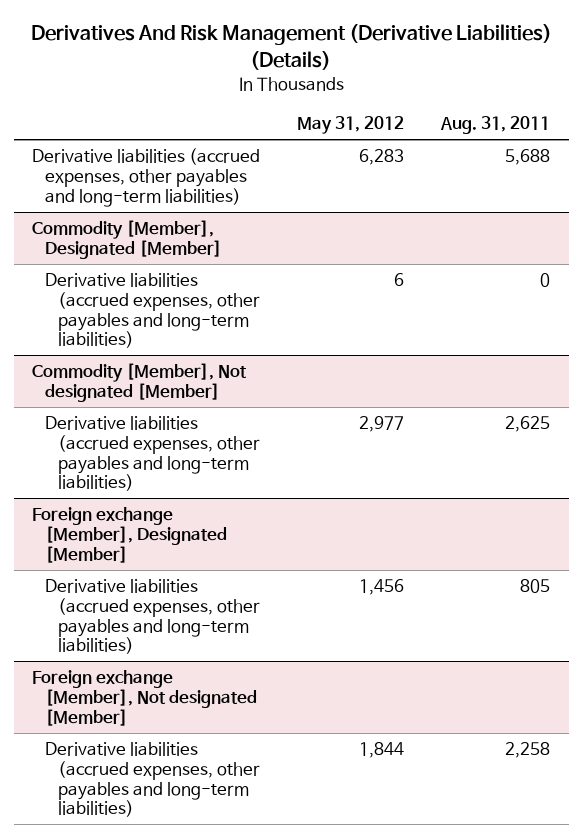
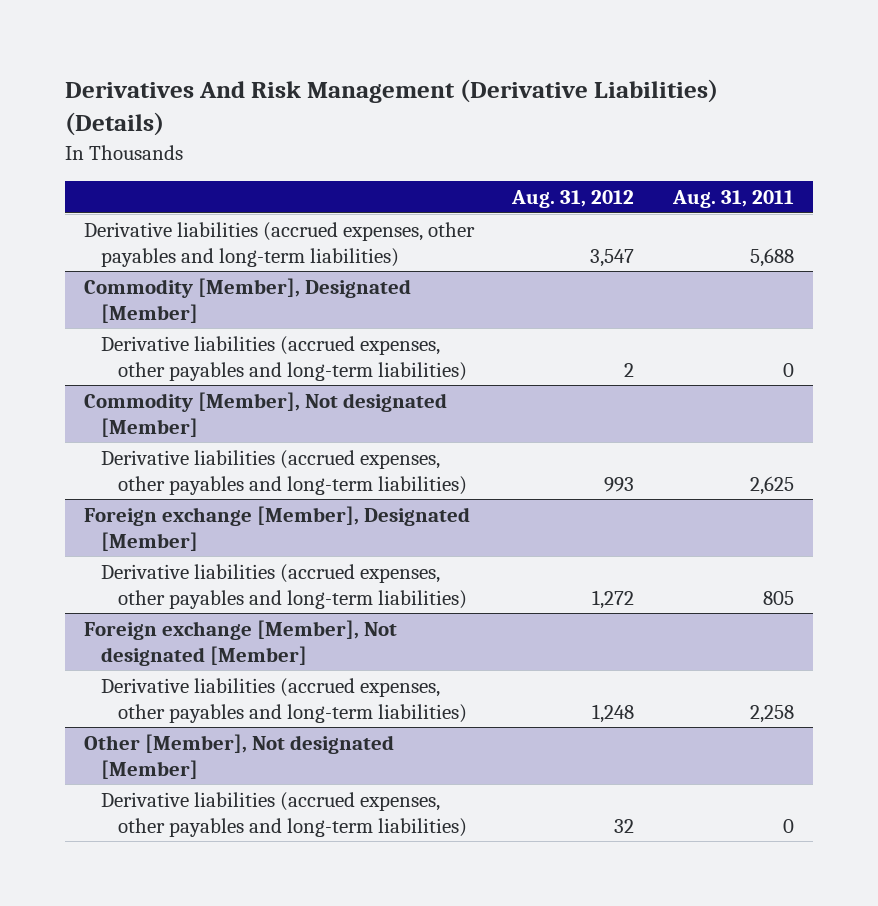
- | May 31, 2012 | Aug. 31, 2011
+ | Aug. 31, 2012 | Aug. 31, 2011
+ Other [Member], Not designated [Member]
+ Derivative liabilities (accrued expenses, other payables and long-term liabilities) | 32 | 0

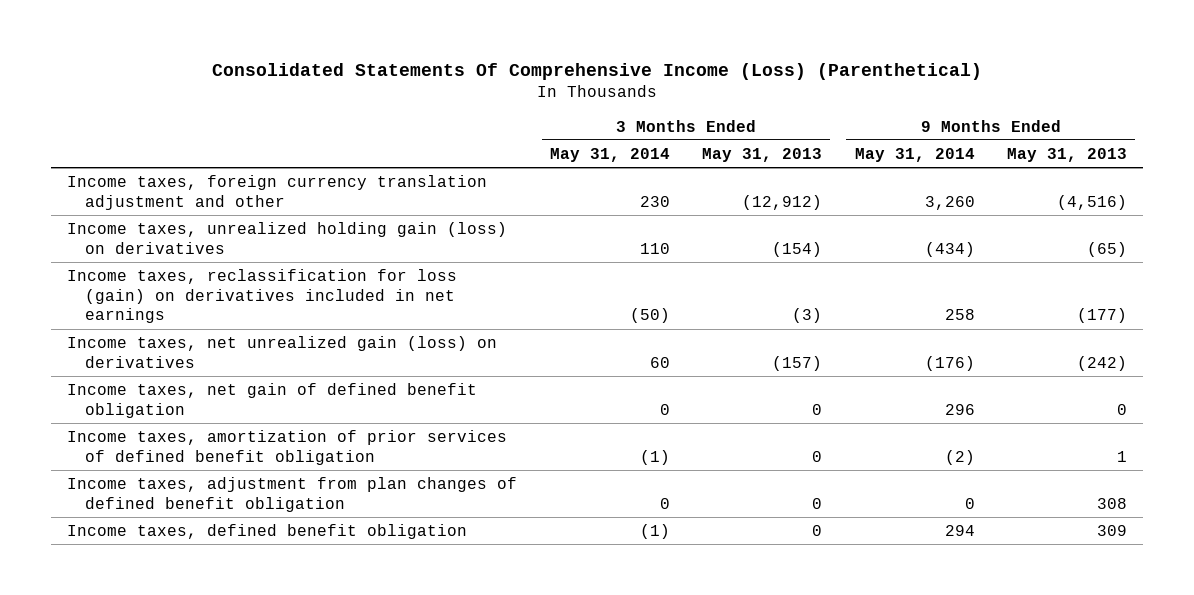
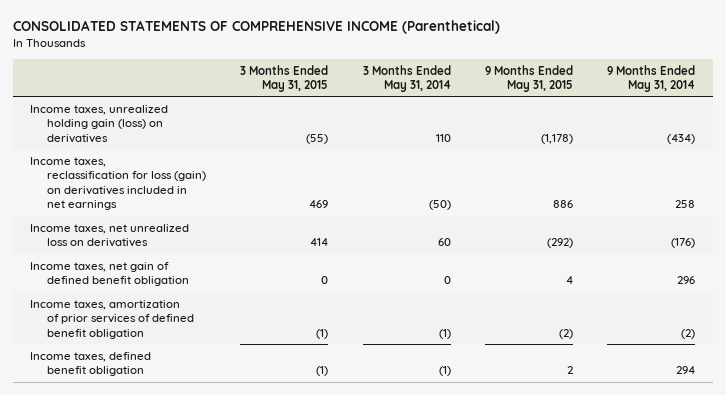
- Consolidated Statements Of Comprehensive Income (Loss) (Parenthetical)
+ CONSOLIDATED STATEMENTS OF COMPREHENSIVE INCOME (Parenthetical)
- | 3 Months Ended May 31, 2014 | 3 Months Ended May 31, 2013 | 9 Months Ended May 31, 2014 | 9 Months Ended May 31, 2013
+ | 3 Months Ended May 31, 2015 | 3 Months Ended May 31, 2014 | 9 Months Ended May 31, 2015 | 9 Months Ended May 31, 2014
- Income taxes, foreign currency translation adjustment and other | 230 | (12,912) | 3,260 | (4,516)
- Income taxes, net unrealized gain (loss) on derivatives | 60 | (157) | (176) | (242)
+ Income taxes, net unrealized loss on derivatives | 414 | 60 | (292) | (176)
- Income taxes, adjustment from plan changes of defined benefit obligation | 0 | 0 | 0 | 308

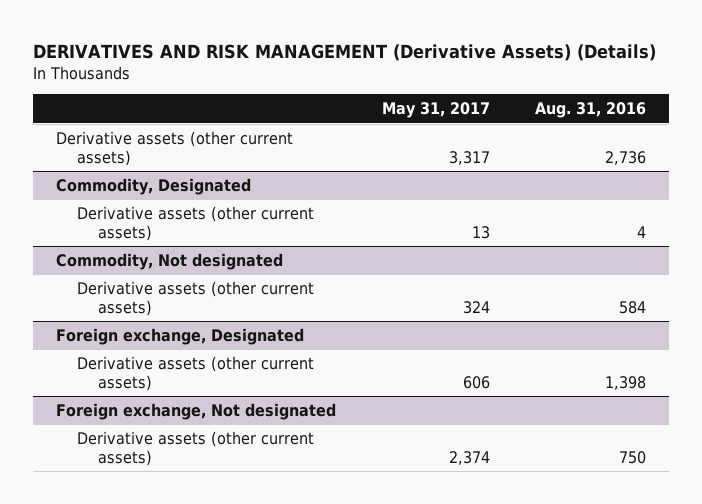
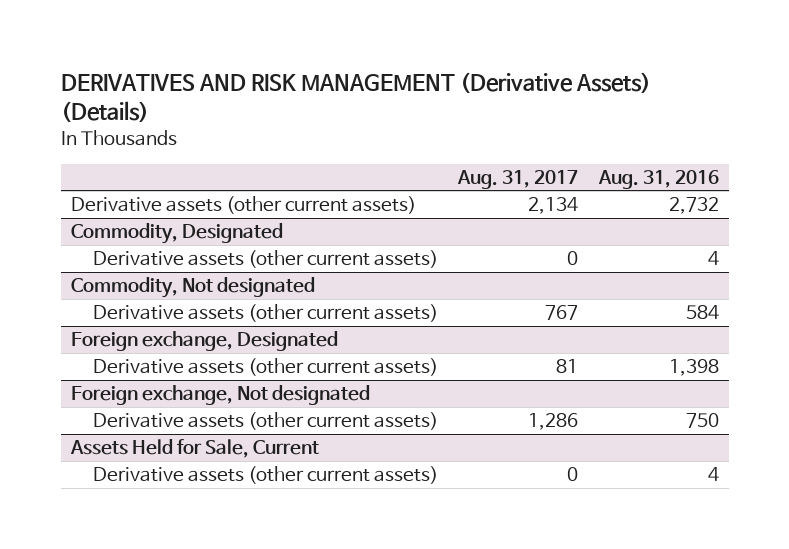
- | May 31, 2017 | Aug. 31, 2016
+ | Aug. 31, 2017 | Aug. 31, 2016
- Derivative assets (other current assets) | 3,317 | 2,736
+ Derivative assets (other current assets) | 2,134 | 2,732
+ Assets Held for Sale, Current
+ Derivative assets (other current assets) | 0 | 4

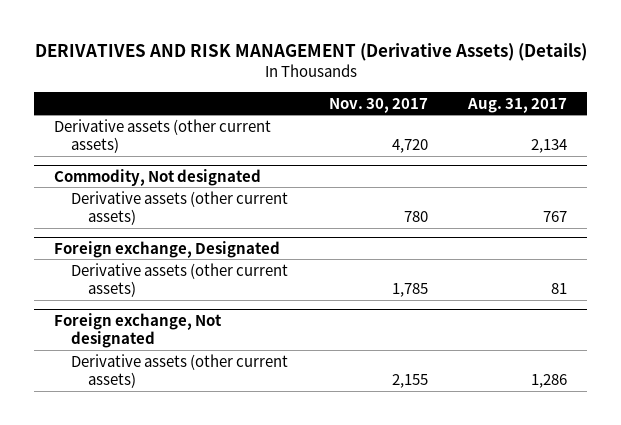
- | Aug. 31, 2017 | Aug. 31, 2016
+ | Nov. 30, 2017 | Aug. 31, 2017
- Commodity, Designated
- Derivative assets (other current assets) | 0 | 4
- Assets Held for Sale, Current
- Derivative assets (other current assets) | 0 | 4

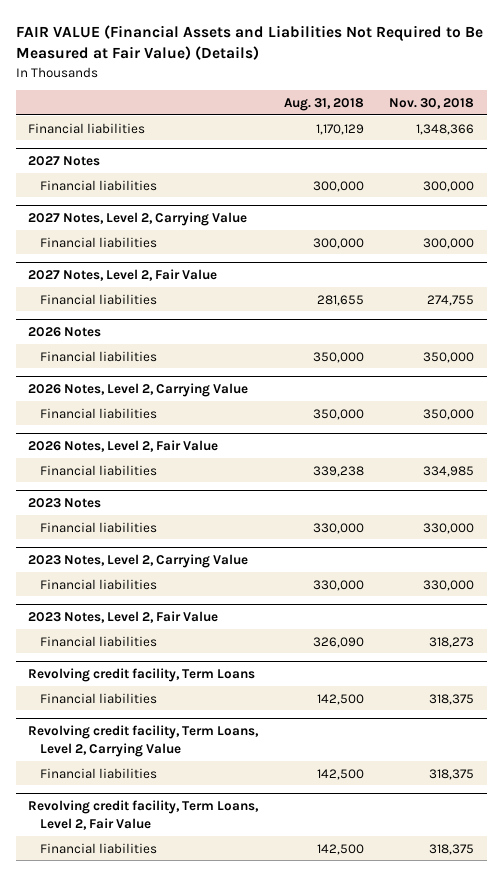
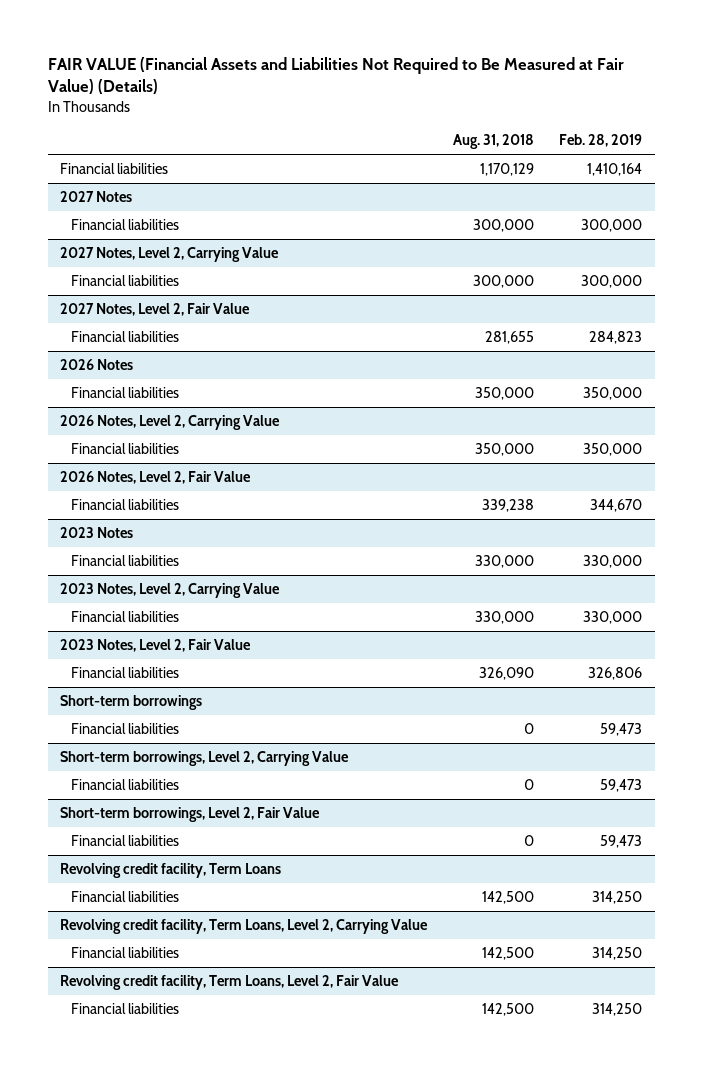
- | Aug. 31, 2018 | Nov. 30, 2018
+ | Aug. 31, 2018 | Feb. 28, 2019
+ Short-term borrowings
+ Financial liabilities | 0 | 59,473
+ Short-term borrowings, Level 2, Carrying Value
+ Financial liabilities | 0 | 59,473
+ Short-term borrowings, Level 2, Fair Value
+ Financial liabilities | 0 | 59,473

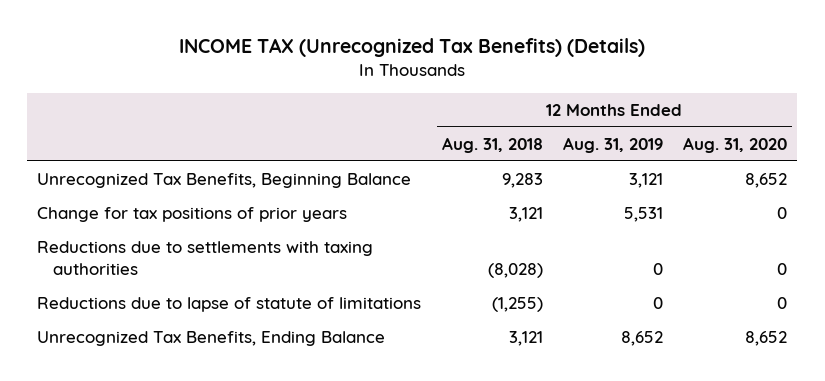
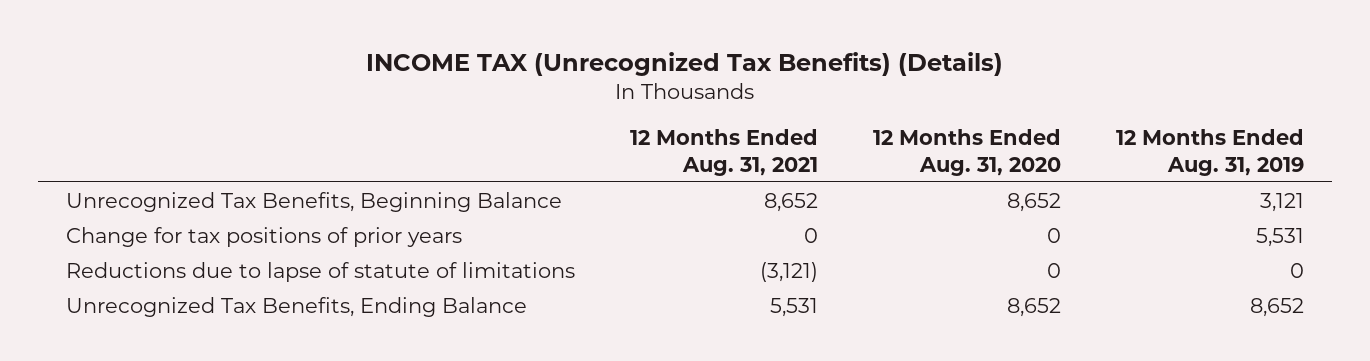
- | 12 Months Ended Aug. 31, 2018 | 12 Months Ended Aug. 31, 2019 | 12 Months Ended Aug. 31, 2020
+ | 12 Months Ended Aug. 31, 2021 | 12 Months Ended Aug. 31, 2020 | 12 Months Ended Aug. 31, 2019
- Reductions due to settlements with taxing authorities | (8,028) | 0 | 0

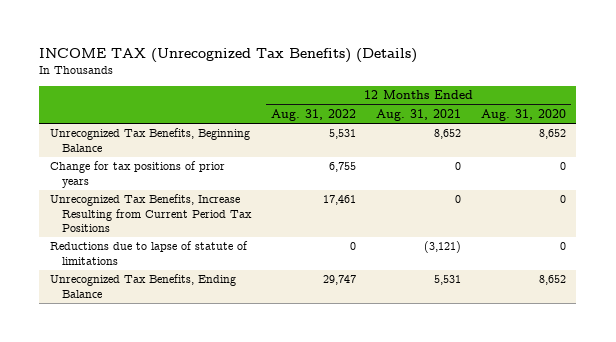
- | 12 Months Ended Aug. 31, 2021 | 12 Months Ended Aug. 31, 2020 | 12 Months Ended Aug. 31, 2019
+ | 12 Months Ended Aug. 31, 2022 | 12 Months Ended Aug. 31, 2021 | 12 Months Ended Aug. 31, 2020
+ Unrecognized Tax Benefits, Increase Resulting from Current Period Tax Positions | 17,461 | 0 | 0

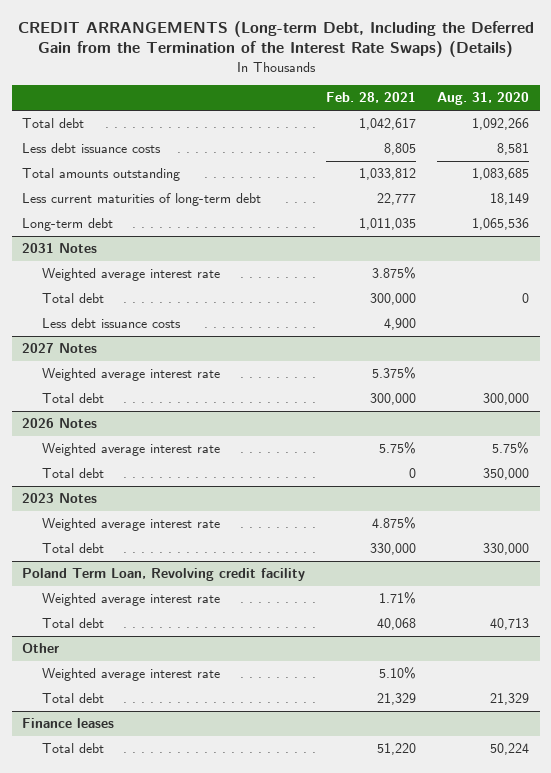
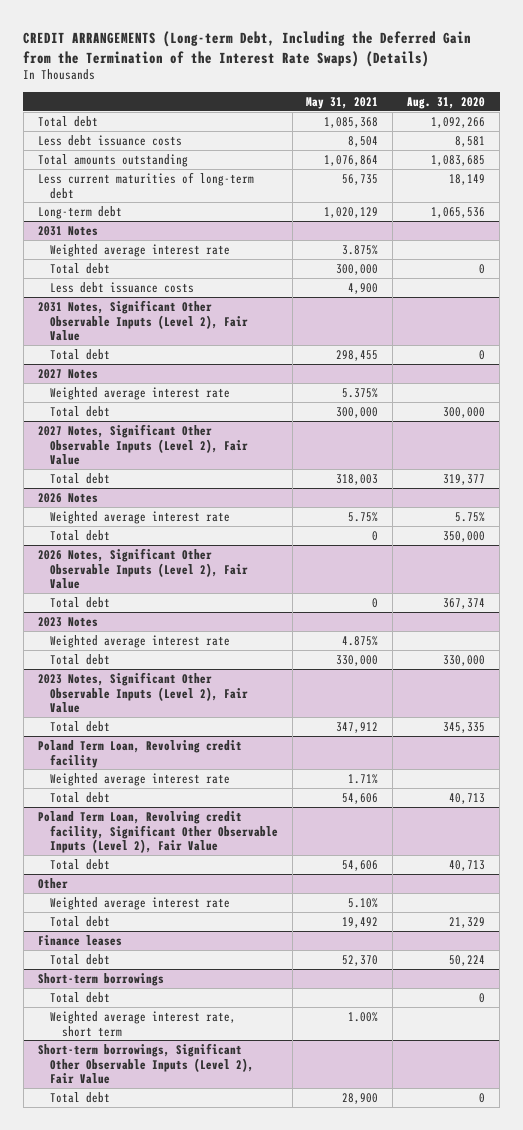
- | Feb. 28, 2021 | Aug. 31, 2020
+ | May 31, 2021 | Aug. 31, 2020
+ 2031 Notes, Significant Other Observable Inputs (Level 2), Fair Value
+ Total debt | 298,455 | 0
+ 2027 Notes, Significant Other Observable Inputs (Level 2), Fair Value
+ Total debt | 318,003 | 319,377
+ 2026 Notes, Significant Other Observable Inputs (Level 2), Fair Value
+ Total debt | 0 | 367,374
+ 2023 Notes, Significant Other Observable Inputs (Level 2), Fair Value
+ Total debt | 347,912 | 345,335
+ Poland Term Loan, Revolving credit facility, Significant Other Observable Inputs (Level 2), Fair Value
+ Total debt | 54,606 | 40,713
+ Short-term borrowings
+ Total debt | | 0
+ Weighted average interest rate, short term | 1.00% |
+ Short-term borrowings, Significant Other Observable Inputs (Level 2), Fair Value
+ Total debt | 28,900 | 0

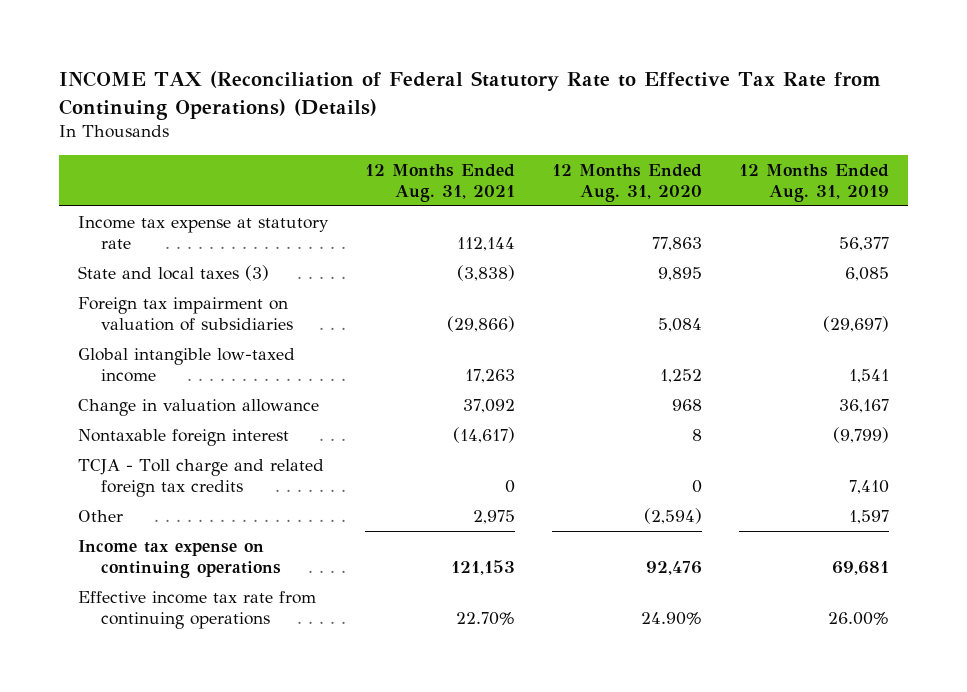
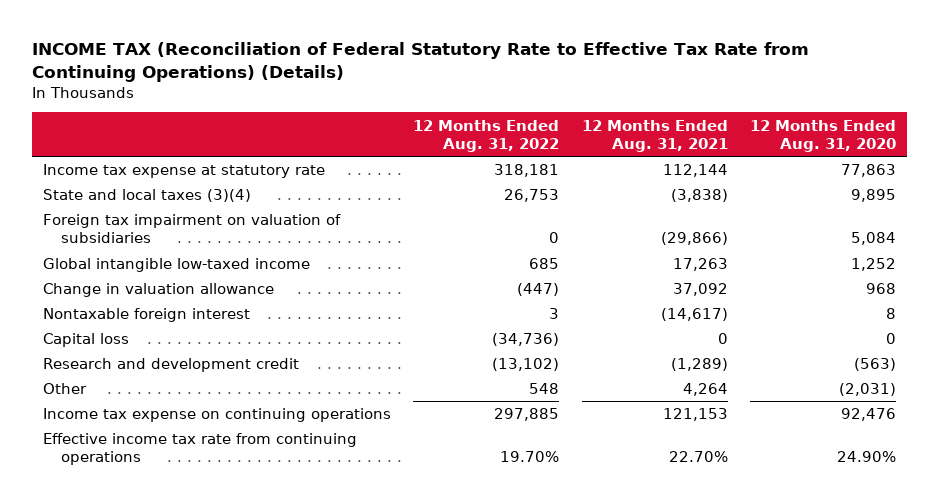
- | 12 Months Ended Aug. 31, 2021 | 12 Months Ended Aug. 31, 2020 | 12 Months Ended Aug. 31, 2019
+ | 12 Months Ended Aug. 31, 2022 | 12 Months Ended Aug. 31, 2021 | 12 Months Ended Aug. 31, 2020
- State and local taxes (3) | (3,838) | 9,895 | 6,085
+ State and local taxes (3)(4) | 26,753 | (3,838) | 9,895
- TCJA - Toll charge and related foreign tax credits | 0 | 0 | 7,410
- Other | 2,975 | (2,594) | 1,597
+ Capital loss | (34,736) | 0 | 0
+ Research and development credit | (13,102) | (1,289) | (563)
+ Other | 548 | 4,264 | (2,031)

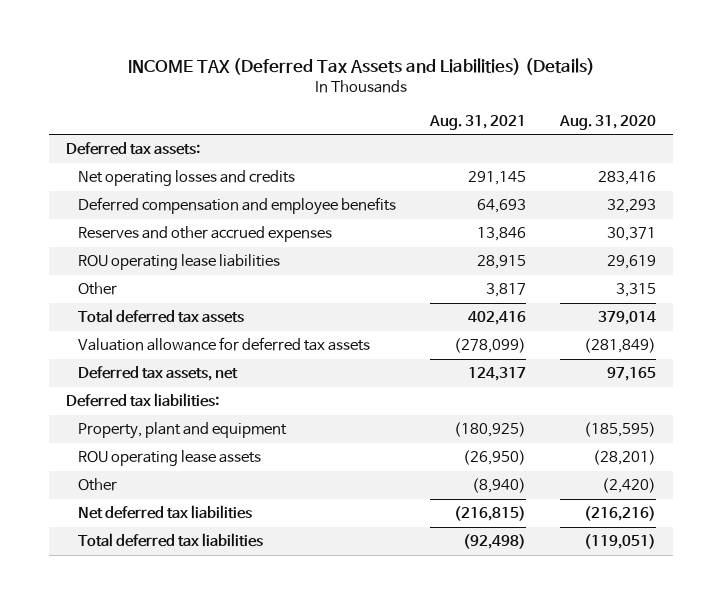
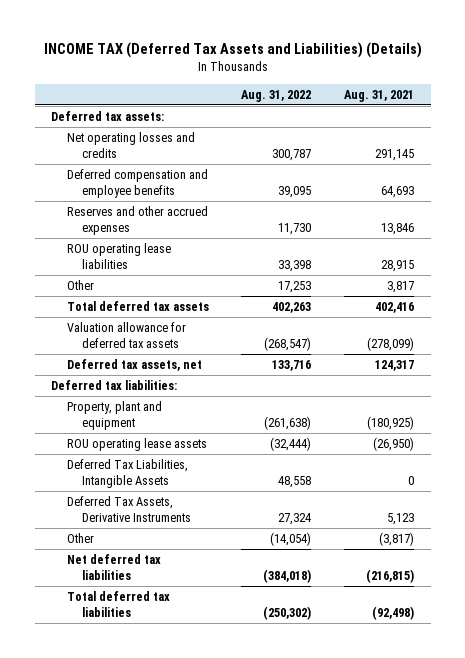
- | Aug. 31, 2021 | Aug. 31, 2020
+ | Aug. 31, 2022 | Aug. 31, 2021
- Other | (8,940) | (2,420)
+ Deferred Tax Liabilities, Intangible Assets | 48,558 | 0
+ Deferred Tax Assets, Derivative Instruments | 27,324 | 5,123
+ Other | (14,054) | (3,817)

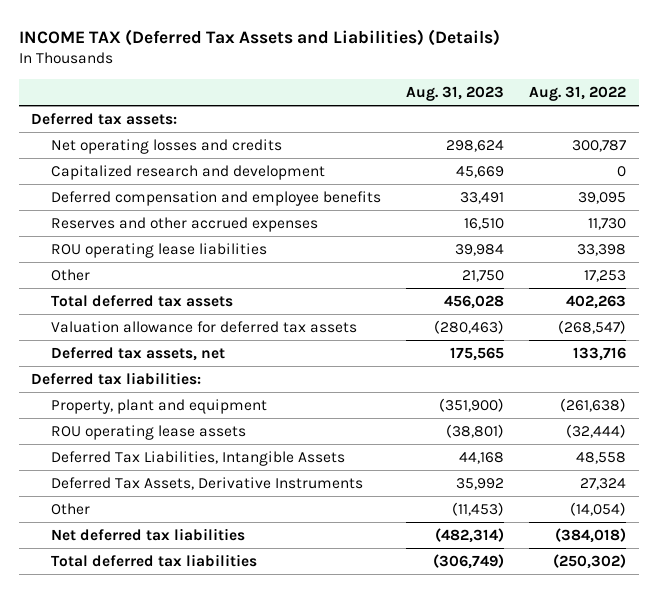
- | Aug. 31, 2022 | Aug. 31, 2021
+ | Aug. 31, 2023 | Aug. 31, 2022
+ Capitalized research and development | 45,669 | 0

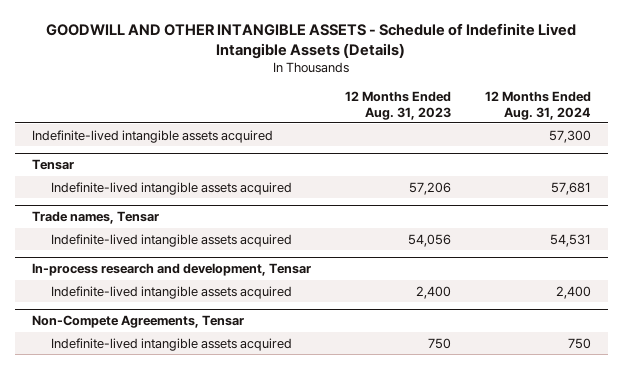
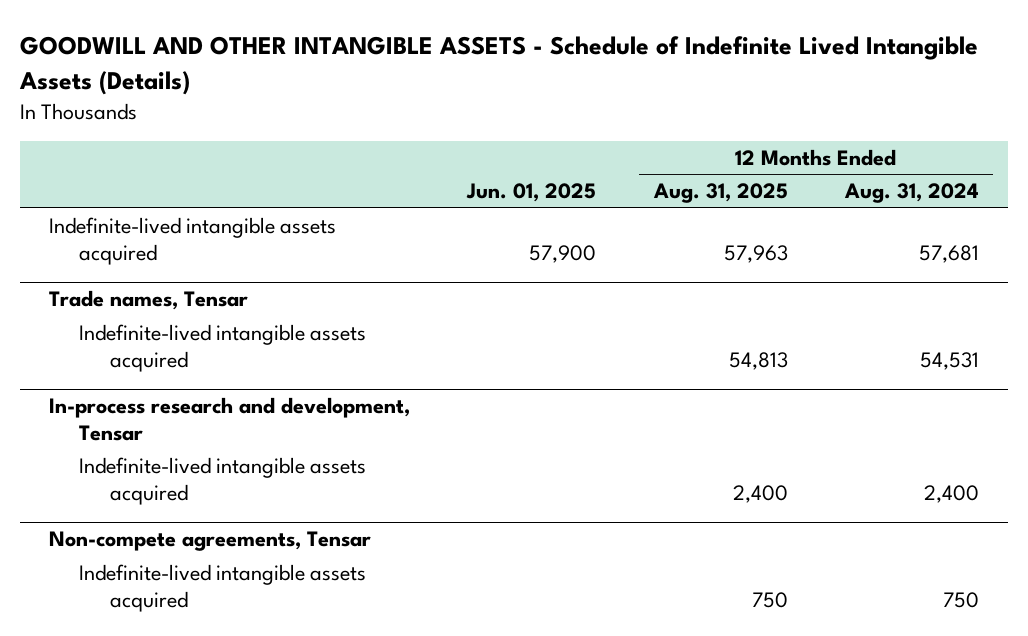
- | 12 Months Ended Aug. 31, 2023 | 12 Months Ended Aug. 31, 2024
+ | Jun. 01, 2025 | 12 Months Ended Aug. 31, 2025 | 12 Months Ended Aug. 31, 2024
- Indefinite-lived intangible assets acquired | | 57,300
- Tensar
- Non-Compete Agreements, Tensar
+ Non-compete agreements, Tensar

